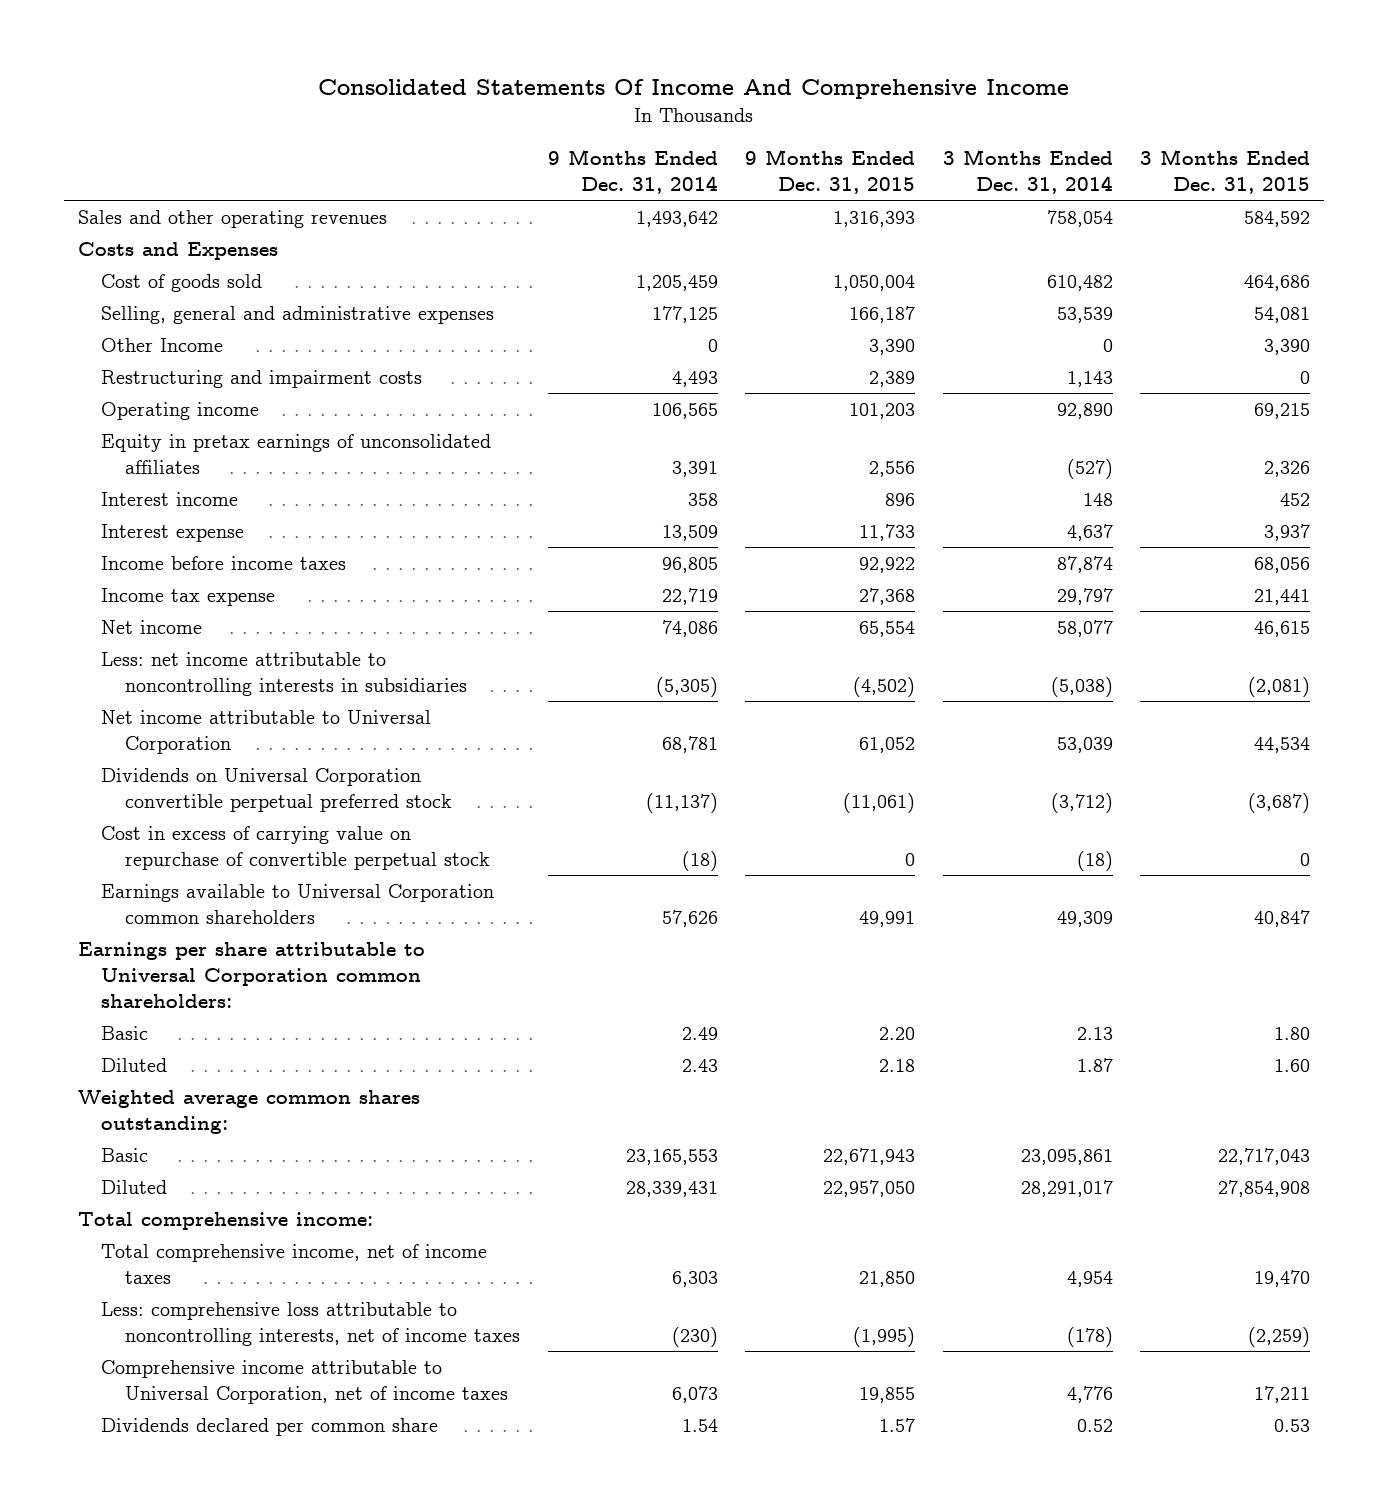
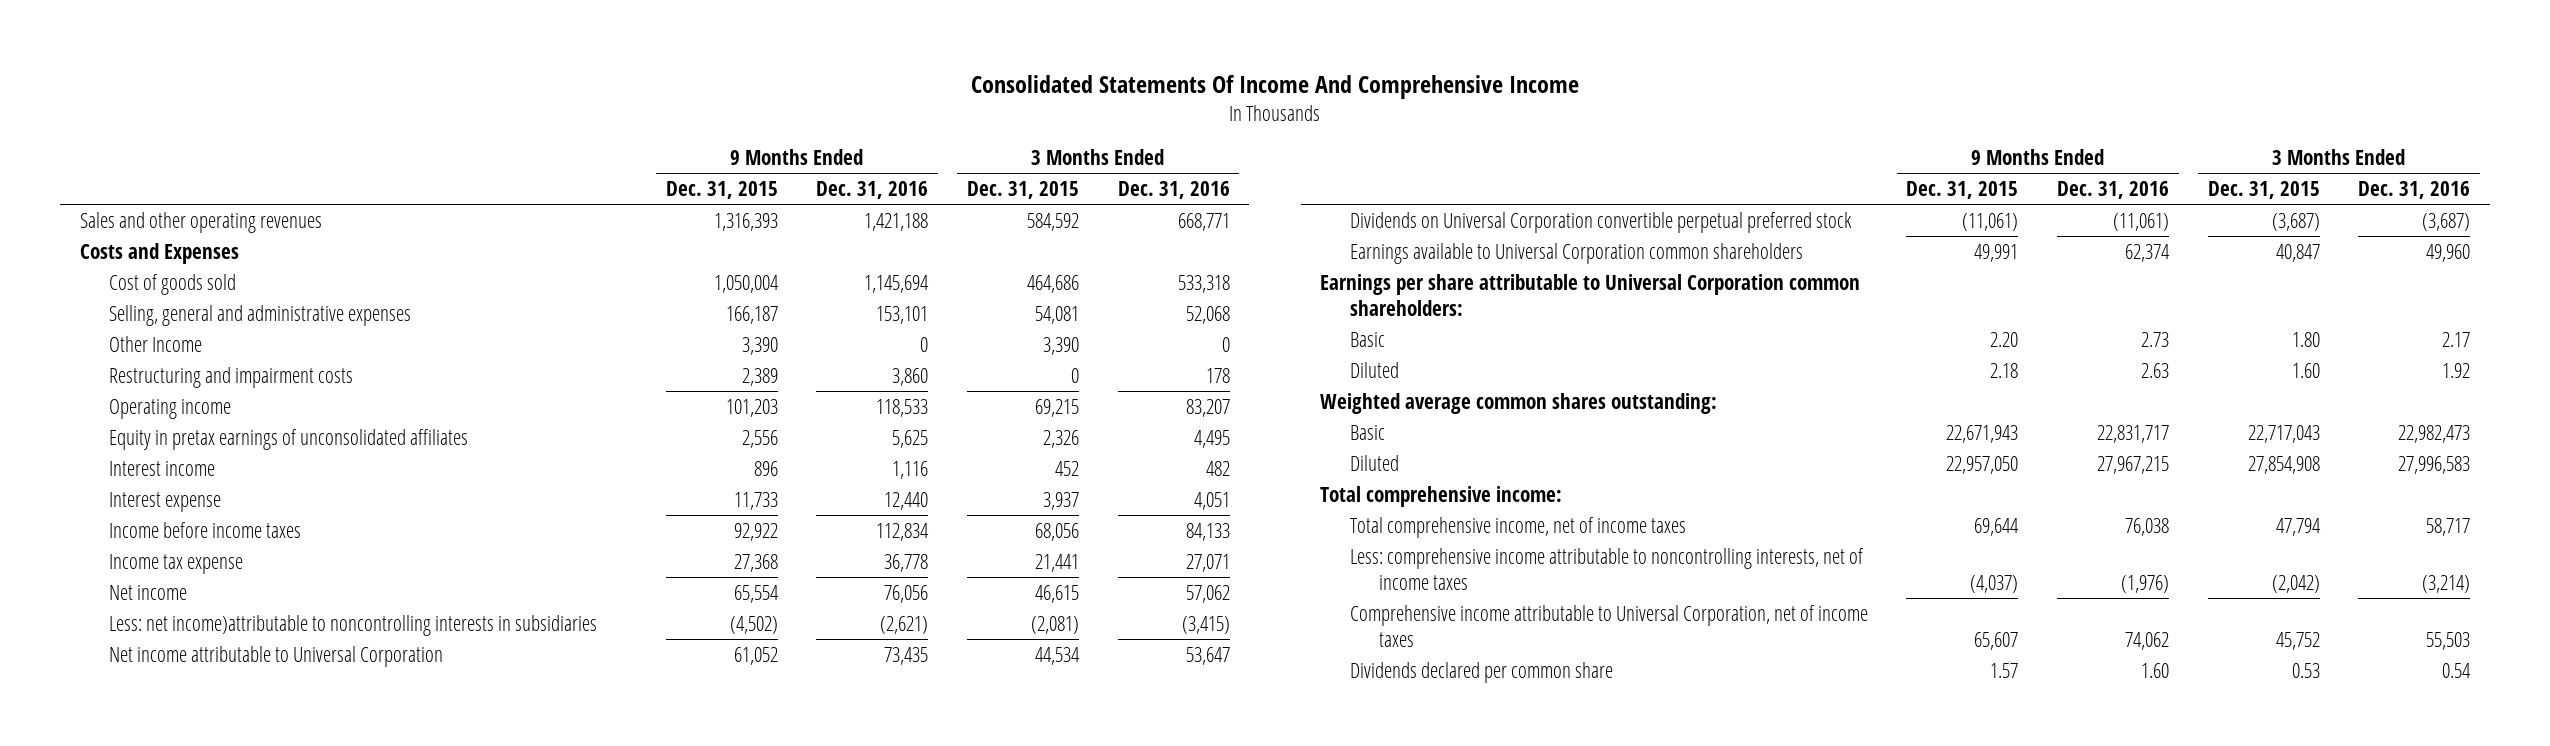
- | 9 Months Ended Dec. 31, 2014 | 9 Months Ended Dec. 31, 2015 | 3 Months Ended Dec. 31, 2014 | 3 Months Ended Dec. 31, 2015
+ | 9 Months Ended Dec. 31, 2015 | 9 Months Ended Dec. 31, 2016 | 3 Months Ended Dec. 31, 2015 | 3 Months Ended Dec. 31, 2016
- Less: net income attributable to noncontrolling interests in subsidiaries | (5,305) | (4,502) | (5,038) | (2,081)
+ Less: net income)attributable to noncontrolling interests in subsidiaries | (4,502) | (2,621) | (2,081) | (3,415)
- Cost in excess of carrying value on repurchase of convertible perpetual stock | (18) | 0 | (18) | 0
- Total comprehensive income, net of income taxes | 6,303 | 21,850 | 4,954 | 19,470
- Less: comprehensive loss attributable to noncontrolling interests, net of income taxes | (230) | (1,995) | (178) | (2,259)
- Comprehensive income attributable to Universal Corporation, net of income taxes | 6,073 | 19,855 | 4,776 | 17,211
+ Total comprehensive income, net of income taxes | 69,644 | 76,038 | 47,794 | 58,717
+ Less: comprehensive income attributable to noncontrolling interests, net of income taxes | (4,037) | (1,976) | (2,042) | (3,214)
+ Comprehensive income attributable to Universal Corporation, net of income taxes | 65,607 | 74,062 | 45,752 | 55,503

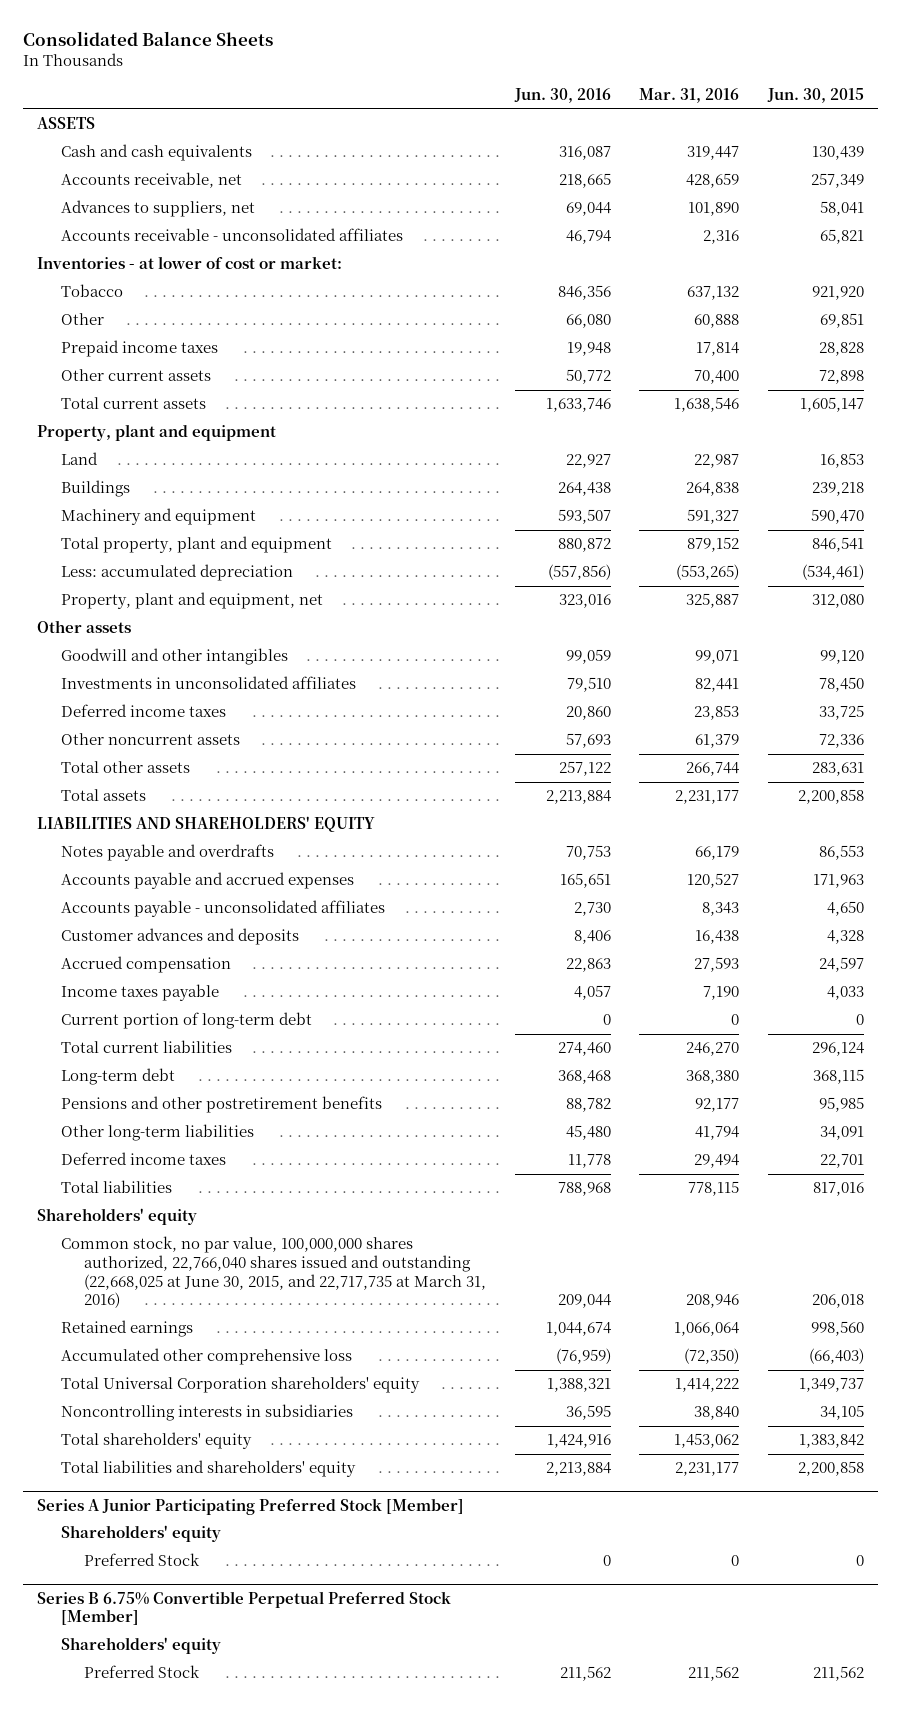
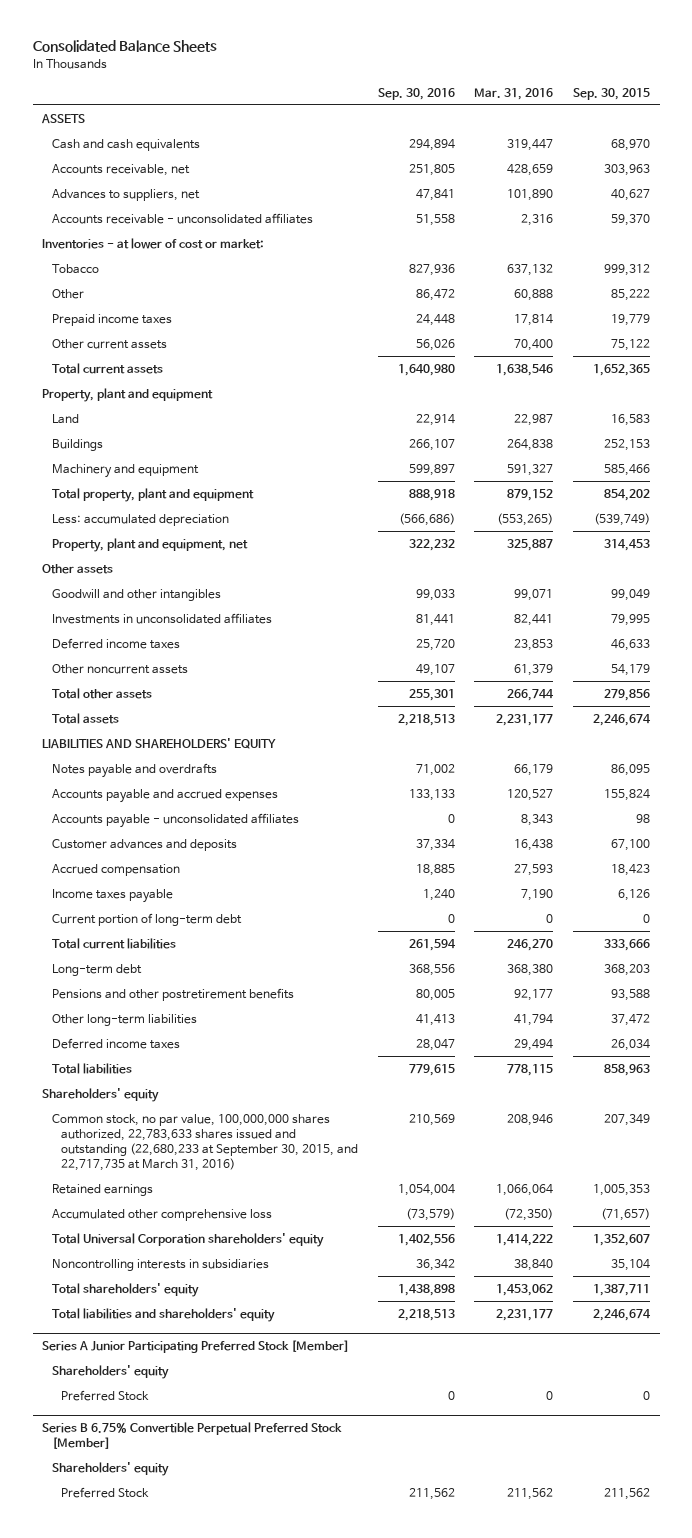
- | Jun. 30, 2016 | Mar. 31, 2016 | Jun. 30, 2015
+ | Sep. 30, 2016 | Mar. 31, 2016 | Sep. 30, 2015
- Common stock, no par value, 100,000,000 shares authorized, 22,766,040 shares issued and outstanding (22,668,025 at June 30, 2015, and 22,717,735 at March 31, 2016) | 209,044 | 208,946 | 206,018
+ Common stock, no par value, 100,000,000 shares authorized, 22,783,633 shares issued and outstanding (22,680,233 at September 30, 2015, and 22,717,735 at March 31, 2016) | 210,569 | 208,946 | 207,349

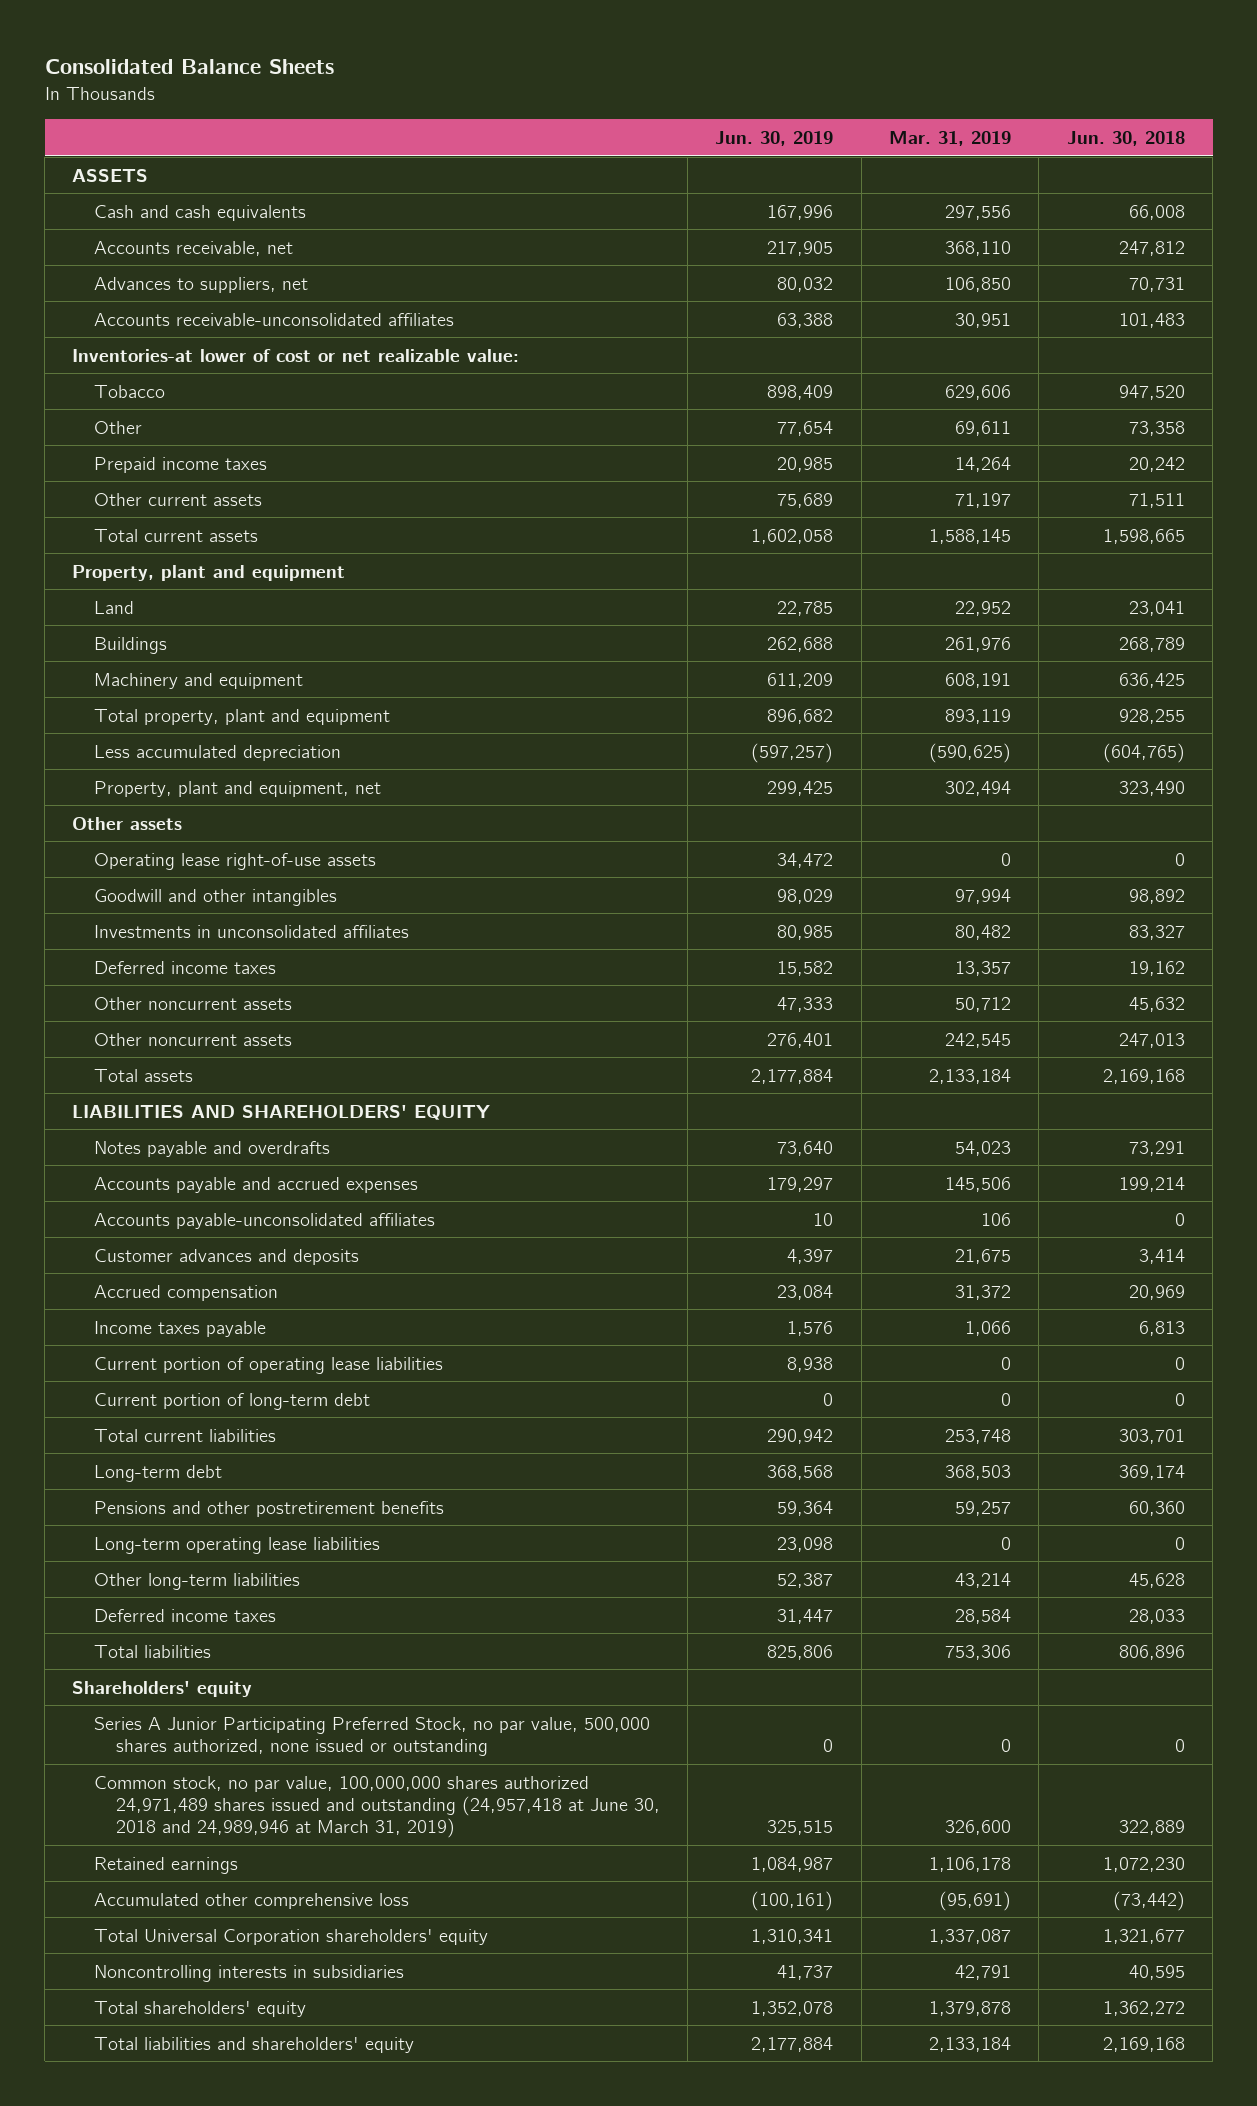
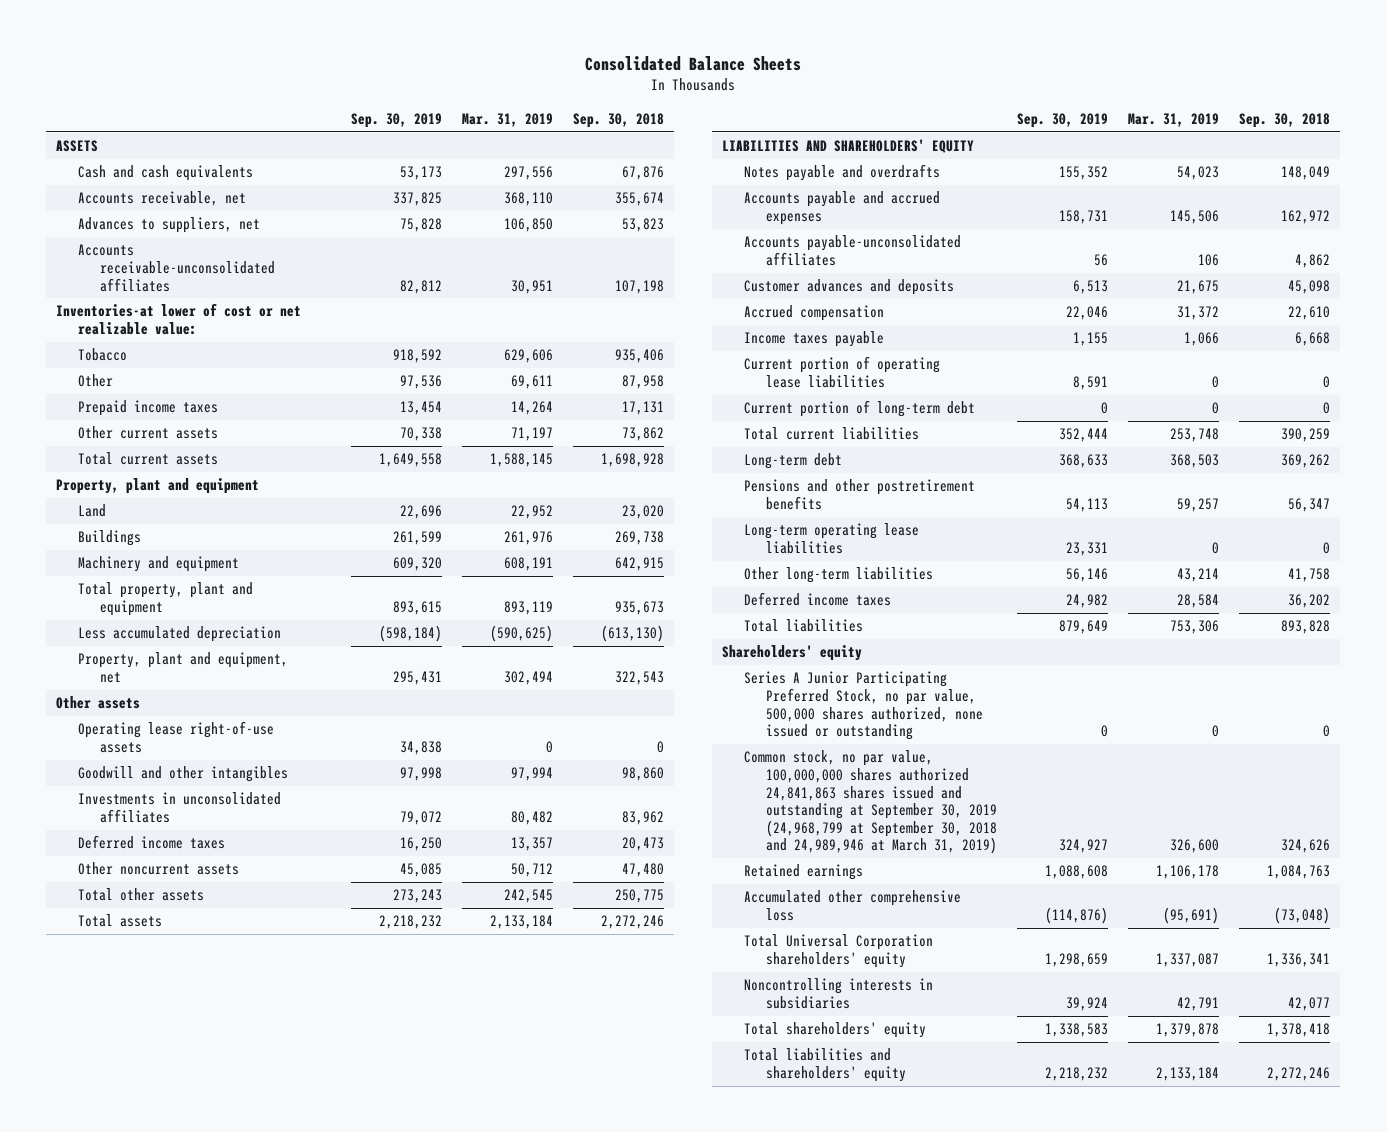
- | Jun. 30, 2019 | Mar. 31, 2019 | Jun. 30, 2018
+ | Sep. 30, 2019 | Mar. 31, 2019 | Sep. 30, 2018
- Other noncurrent assets | 276,401 | 242,545 | 247,013
+ Total other assets | 273,243 | 242,545 | 250,775
- Common stock, no par value, 100,000,000 shares authorized 24,971,489 shares issued and outstanding (24,957,418 at June 30, 2018 and 24,989,946 at March 31, 2019) | 325,515 | 326,600 | 322,889
+ Common stock, no par value, 100,000,000 shares authorized 24,841,863 shares issued and outstanding at September 30, 2019 (24,968,799 at September 30, 2018 and 24,989,946 at March 31, 2019) | 324,927 | 326,600 | 324,626

